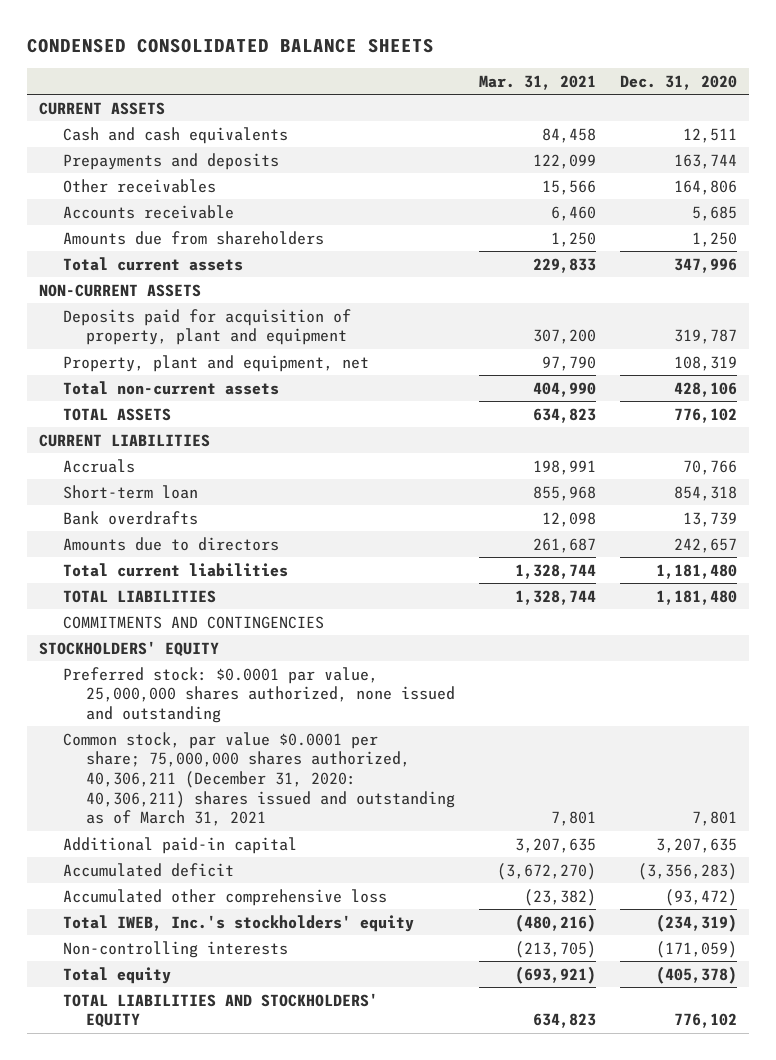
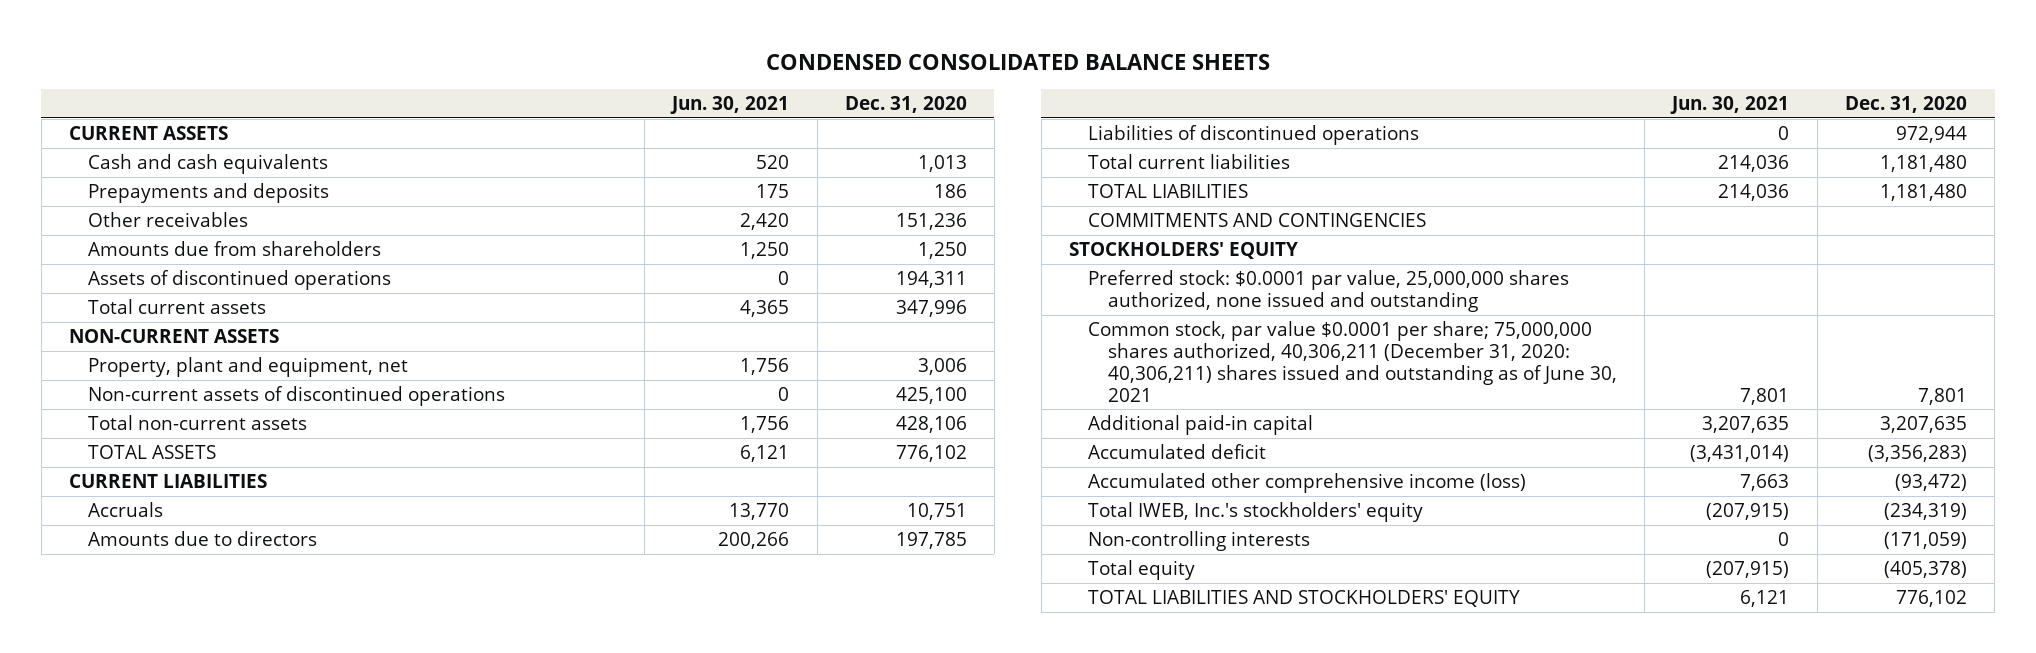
- | Mar. 31, 2021 | Dec. 31, 2020
+ | Jun. 30, 2021 | Dec. 31, 2020
- Cash and cash equivalents | 84,458 | 12,511
- Prepayments and deposits | 122,099 | 163,744
- Other receivables | 15,566 | 164,806
- Accounts receivable | 6,460 | 5,685
+ Cash and cash equivalents | 520 | 1,013
+ Prepayments and deposits | 175 | 186
+ Other receivables | 2,420 | 151,236
+ Assets of discontinued operations | 0 | 194,311
- Deposits paid for acquisition of property, plant and equipment | 307,200 | 319,787
- Property, plant and equipment, net | 97,790 | 108,319
+ Property, plant and equipment, net | 1,756 | 3,006
+ Non-current assets of discontinued operations | 0 | 425,100
- Accruals | 198,991 | 70,766
- Short-term loan | 855,968 | 854,318
- Bank overdrafts | 12,098 | 13,739
- Amounts due to directors | 261,687 | 242,657
+ Accruals | 13,770 | 10,751
+ Amounts due to directors | 200,266 | 197,785
+ Liabilities of discontinued operations | 0 | 972,944
- Common stock, par value $0.0001 per share; 75,000,000 shares authorized, 40,306,211 (December 31, 2020: 40,306,211) shares issued and outstanding as of March 31, 2021 | 7,801 | 7,801
+ Common stock, par value $0.0001 per share; 75,000,000 shares authorized, 40,306,211 (December 31, 2020: 40,306,211) shares issued and outstanding as of June 30, 2021 | 7,801 | 7,801
- Accumulated other comprehensive loss | (23,382) | (93,472)
+ Accumulated other comprehensive income (loss) | 7,663 | (93,472)

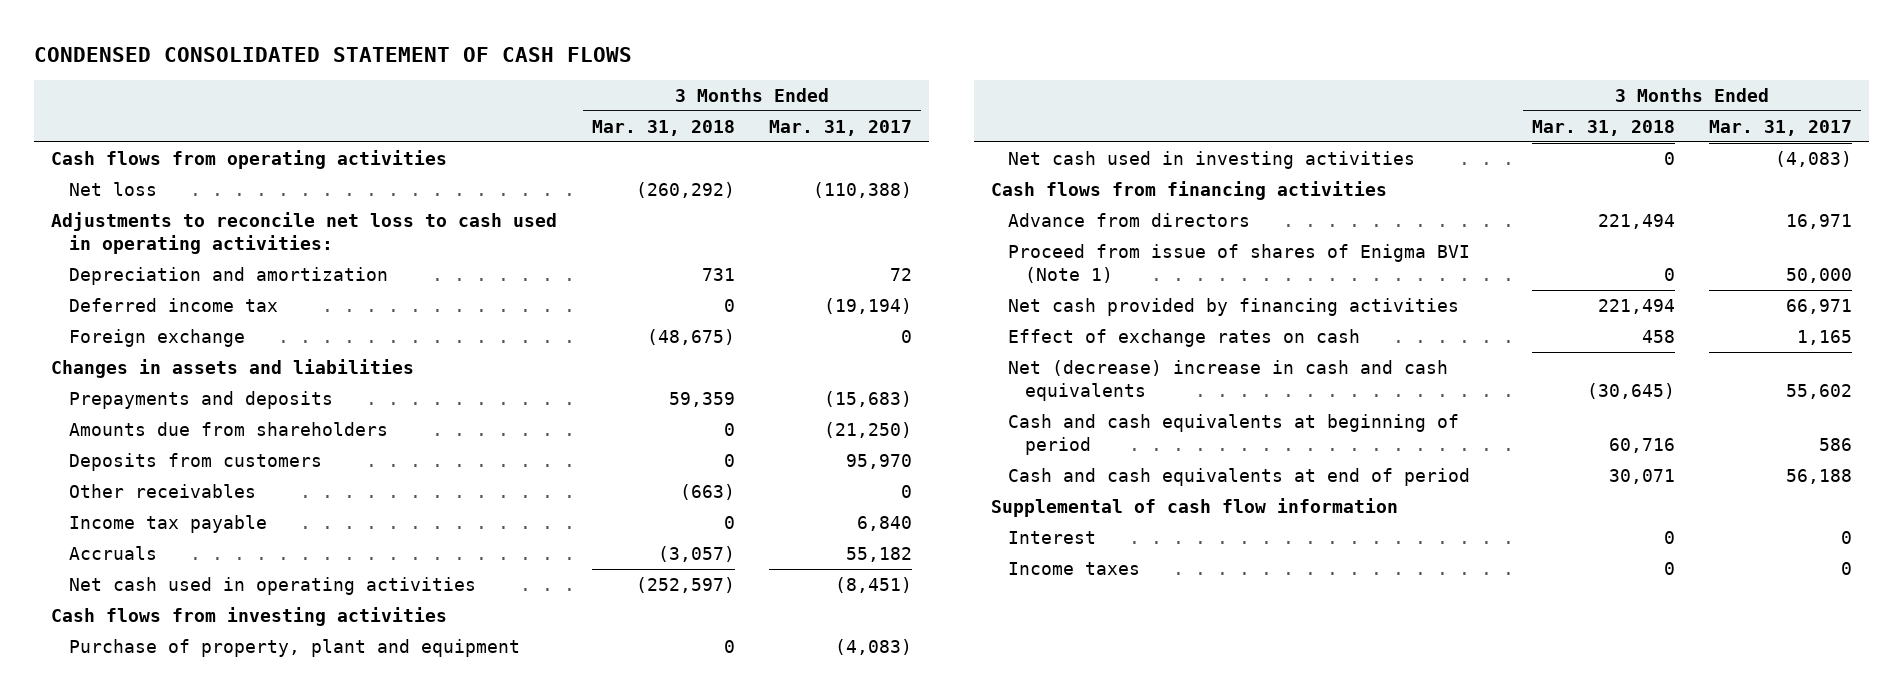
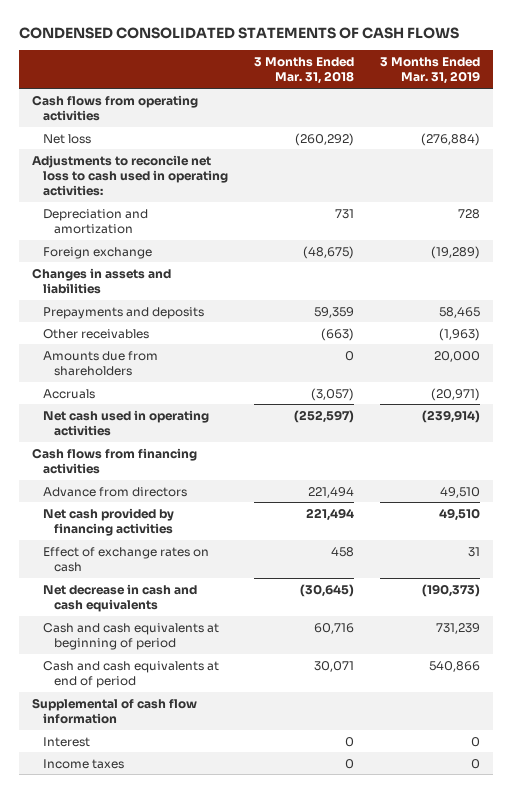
- CONDENSED CONSOLIDATED STATEMENT OF CASH FLOWS
+ CONDENSED CONSOLIDATED STATEMENTS OF CASH FLOWS
- | 3 Months Ended Mar. 31, 2018 | 3 Months Ended Mar. 31, 2017
+ | 3 Months Ended Mar. 31, 2018 | 3 Months Ended Mar. 31, 2019
- Deferred income tax | 0 | (19,194)
- Deposits from customers | 0 | 95,970
- Income tax payable | 0 | 6,840
moved down: Amounts due from shareholders | 0 | 20,000
- Cash flows from investing activities
- Purchase of property, plant and equipment | 0 | (4,083)
- Net cash used in investing activities | 0 | (4,083)
- Proceed from issue of shares of Enigma BVI (Note 1) | 0 | 50,000
- Net (decrease) increase in cash and cash equivalents | (30,645) | 55,602
+ Net decrease in cash and cash equivalents | (30,645) | (190,373)

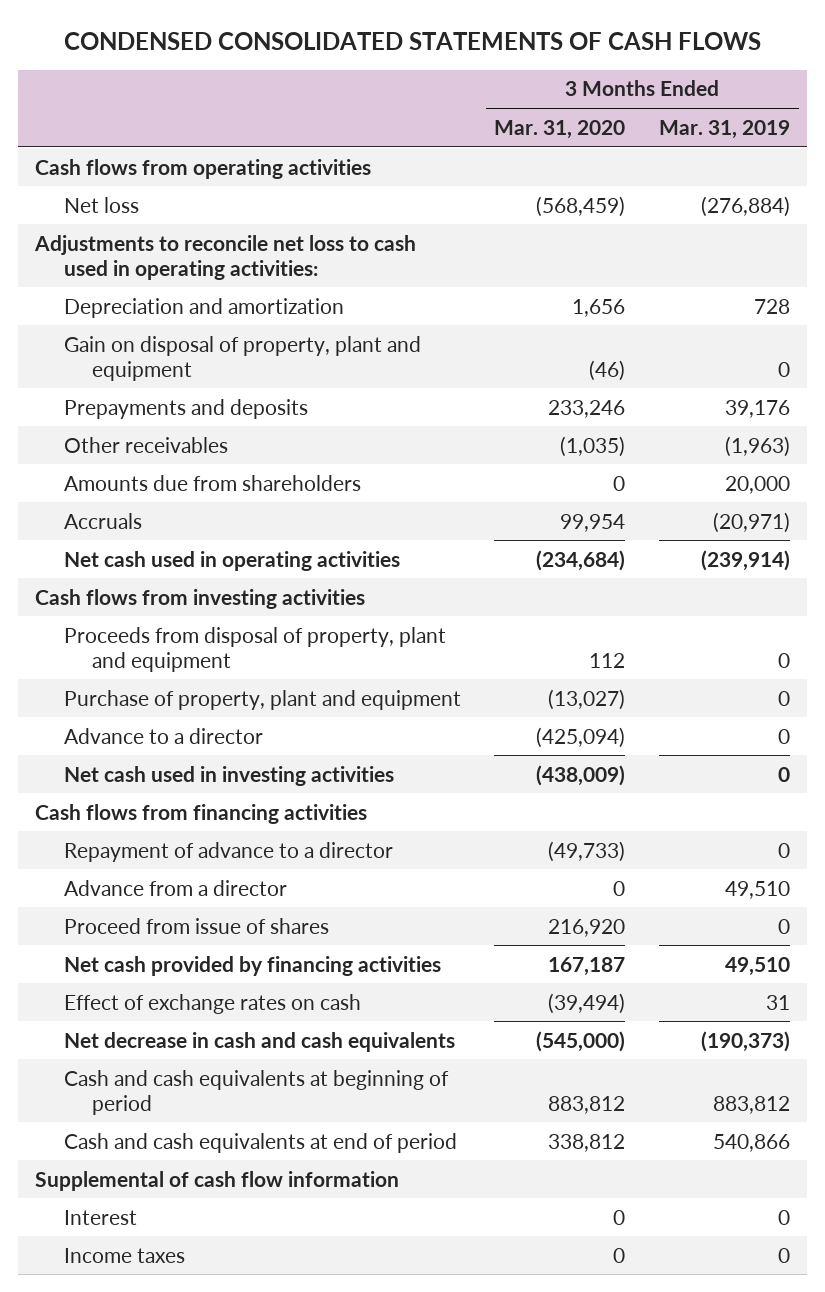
- | 3 Months Ended Mar. 31, 2018 | 3 Months Ended Mar. 31, 2019
+ | 3 Months Ended Mar. 31, 2020 | 3 Months Ended Mar. 31, 2019
- Foreign exchange | (48,675) | (19,289)
- Changes in assets and liabilities
- Prepayments and deposits | 59,359 | 58,465
+ Gain on disposal of property, plant and equipment | (46) | 0
+ Prepayments and deposits | 233,246 | 39,176
+ Cash flows from investing activities
+ Proceeds from disposal of property, plant and equipment | 112 | 0
+ Purchase of property, plant and equipment | (13,027) | 0
+ Advance to a director | (425,094) | 0
+ Net cash used in investing activities | (438,009) | 0
- Advance from directors | 221,494 | 49,510
+ Repayment of advance to a director | (49,733) | 0
+ Advance from a director | 0 | 49,510
+ Proceed from issue of shares | 216,920 | 0
- Cash and cash equivalents at beginning of period | 60,716 | 731,239
+ Cash and cash equivalents at beginning of period | 883,812 | 883,812

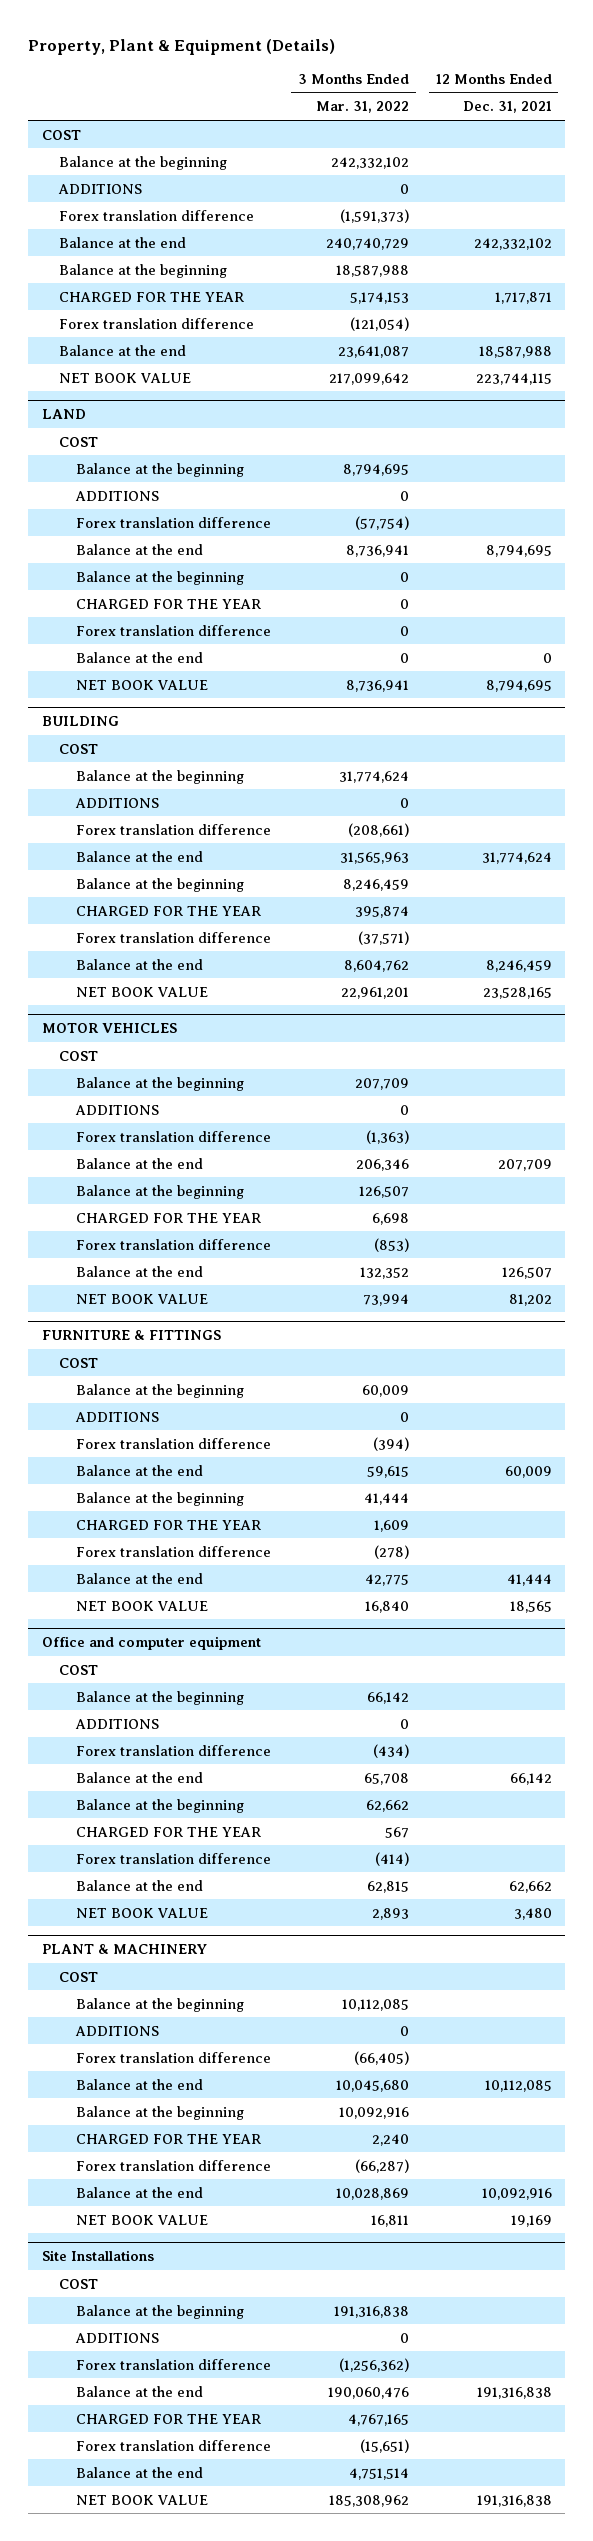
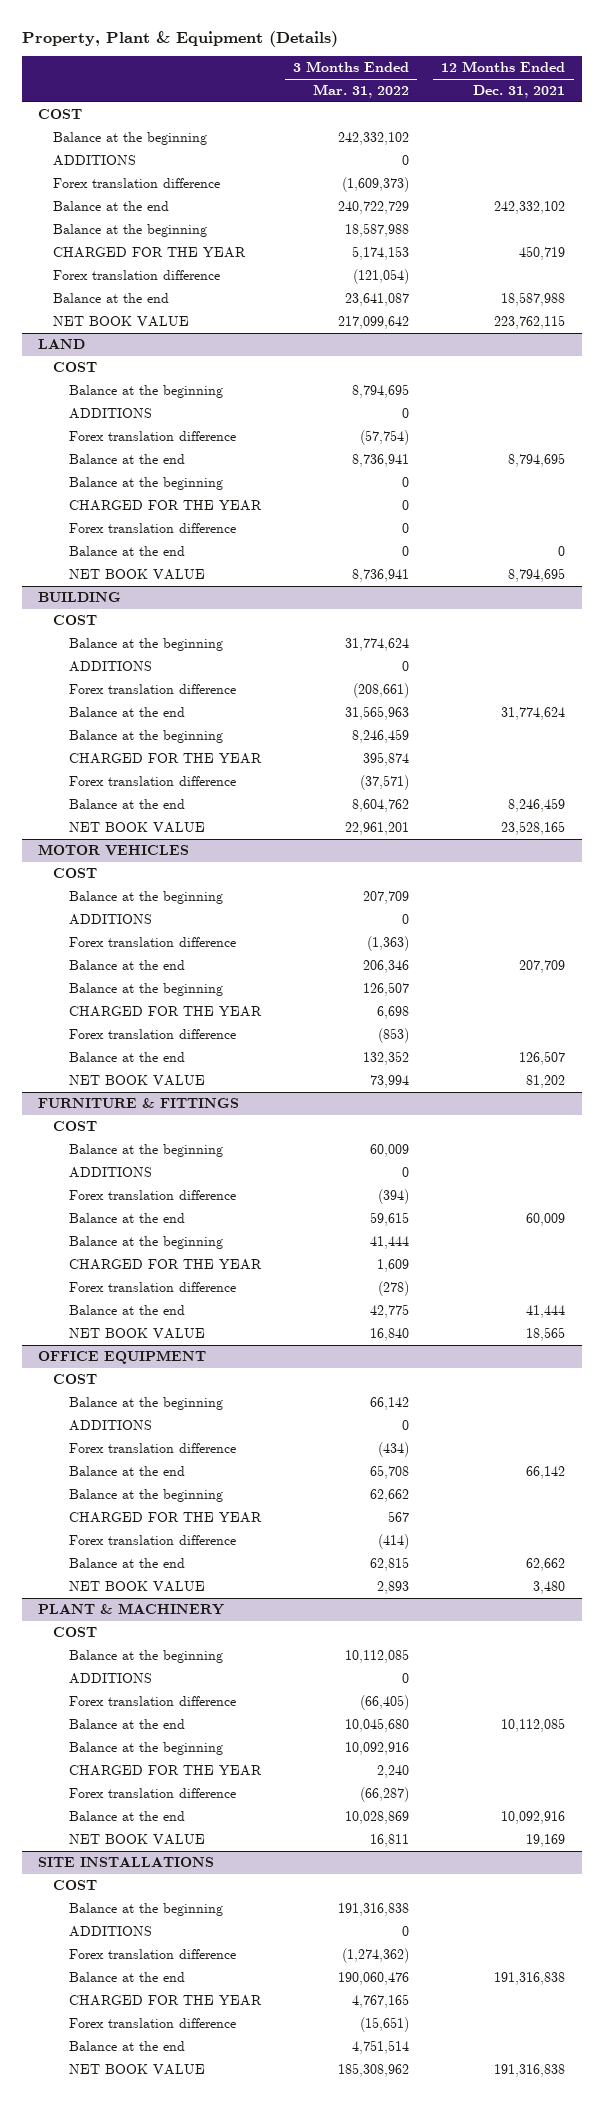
- Forex translation difference | (1,591,373) |
- Balance at the end | 240,740,729 | 242,332,102
+ Forex translation difference | (1,609,373) |
+ Balance at the end | 240,722,729 | 242,332,102
- CHARGED FOR THE YEAR | 5,174,153 | 1,717,871
+ CHARGED FOR THE YEAR | 5,174,153 | 450,719
- NET BOOK VALUE | 217,099,642 | 223,744,115
+ NET BOOK VALUE | 217,099,642 | 223,762,115
- Office and computer equipment
+ OFFICE EQUIPMENT
- Site Installations
+ SITE INSTALLATIONS
- Forex translation difference | (1,256,362) |
+ Forex translation difference | (1,274,362) |

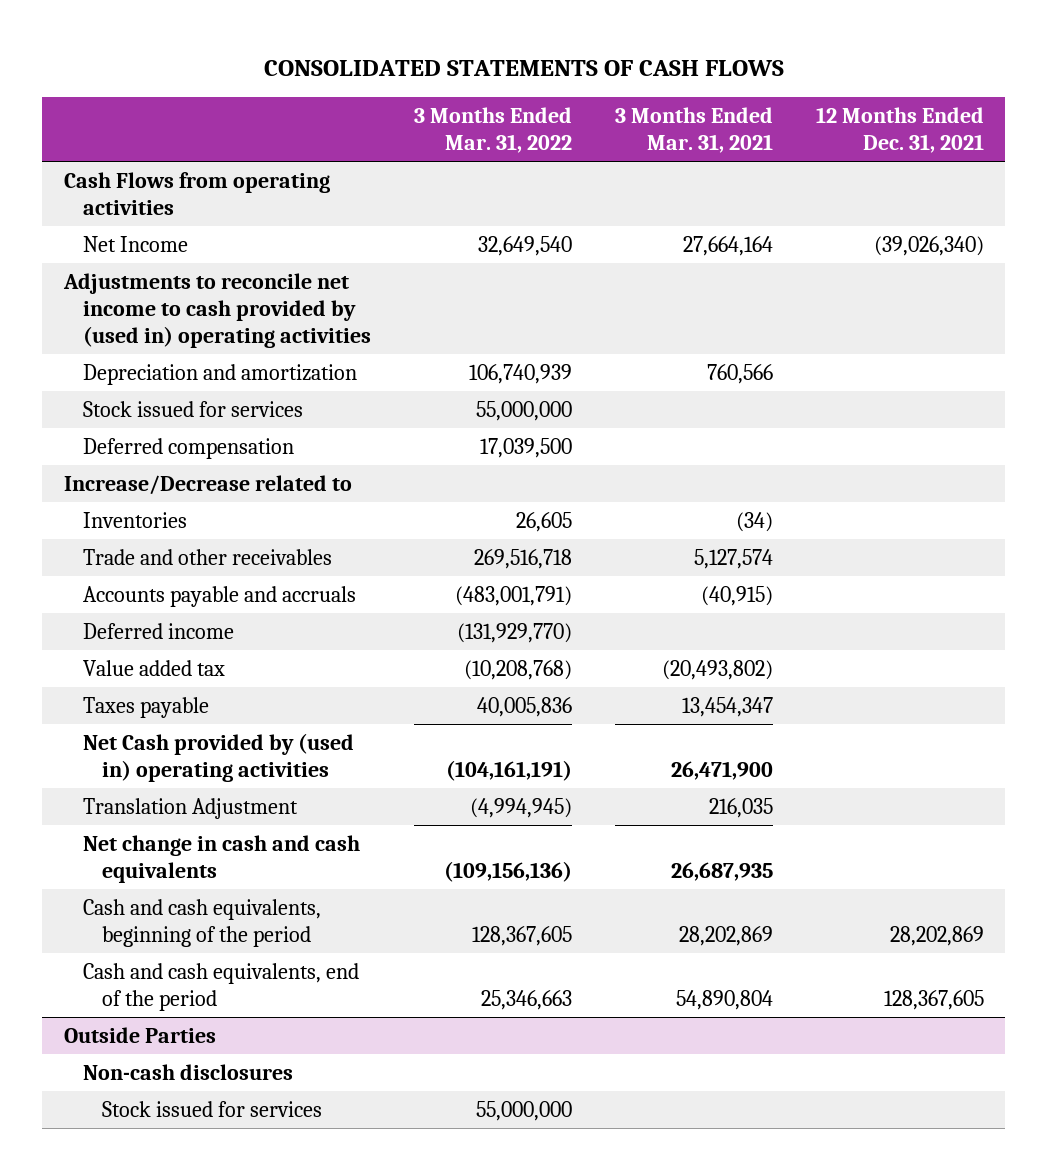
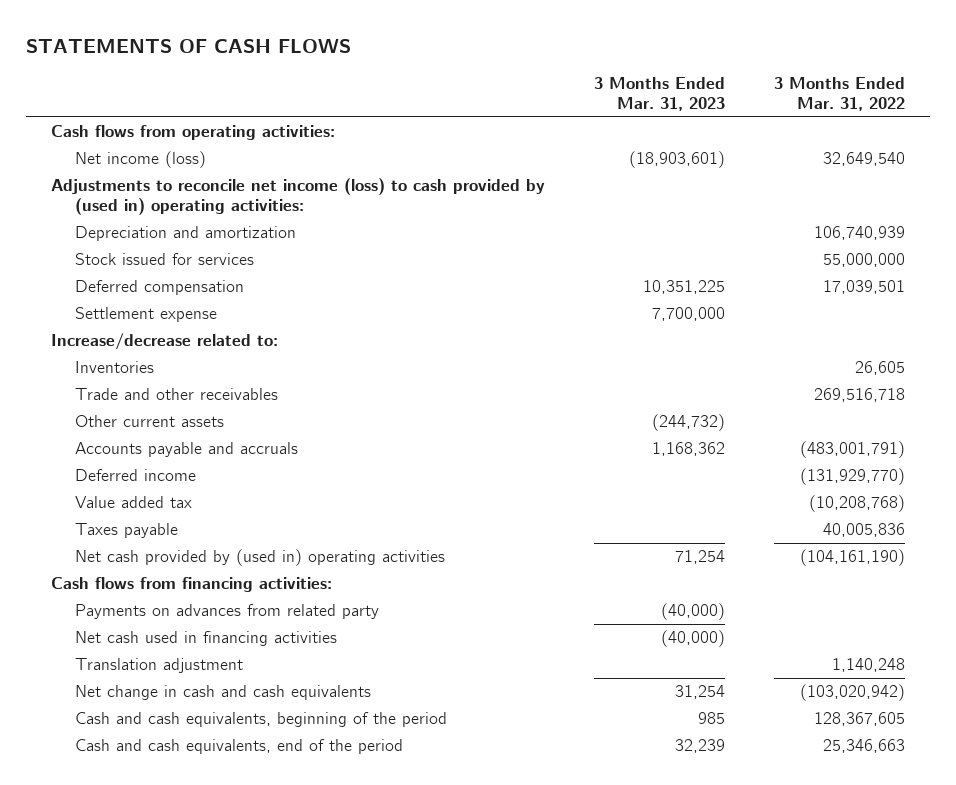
- CONSOLIDATED STATEMENTS OF CASH FLOWS
+ STATEMENTS OF CASH FLOWS
- | 3 Months Ended Mar. 31, 2022 | 3 Months Ended Mar. 31, 2021 | 12 Months Ended Dec. 31, 2021
+ | 3 Months Ended Mar. 31, 2023 | 3 Months Ended Mar. 31, 2022
- Cash Flows from operating activities
- Net Income | 32,649,540 | 27,664,164 | (39,026,340)
- Adjustments to reconcile net income to cash provided by (used in) operating activities
+ Cash flows from operating activities:
+ Net income (loss) | (18,903,601) | 32,649,540
+ Adjustments to reconcile net income (loss) to cash provided by (used in) operating activities:
- Deferred compensation | 17,039,500 | |
- Increase/Decrease related to
+ Deferred compensation | 10,351,225 | 17,039,501
+ Settlement expense | 7,700,000 |
+ Increase/decrease related to:
+ Other current assets | (244,732) |
- Net Cash provided by (used in) operating activities | (104,161,191) | 26,471,900 |
- Translation Adjustment | (4,994,945) | 216,035 |
- Net change in cash and cash equivalents | (109,156,136) | 26,687,935 |
+ Net cash provided by (used in) operating activities | 71,254 | (104,161,190)
+ Cash flows from financing activities:
+ Payments on advances from related party | (40,000) |
+ Net cash used in financing activities | (40,000) |
+ Translation adjustment | | 1,140,248
+ Net change in cash and cash equivalents | 31,254 | (103,020,942)
- Outside Parties
- Non-cash disclosures
- Stock issued for services | 55,000,000 | |

